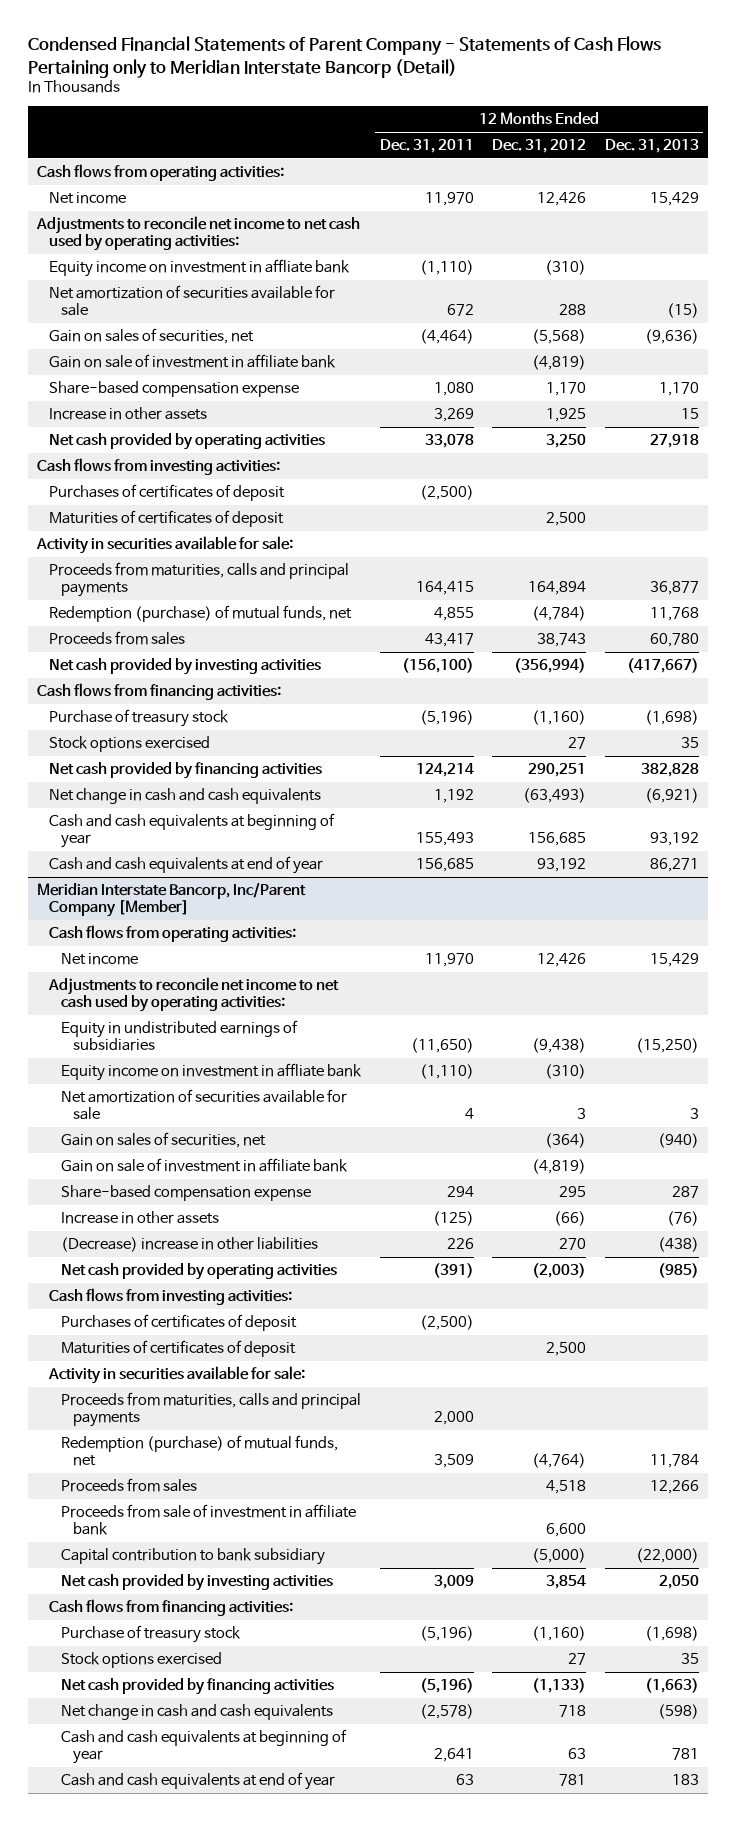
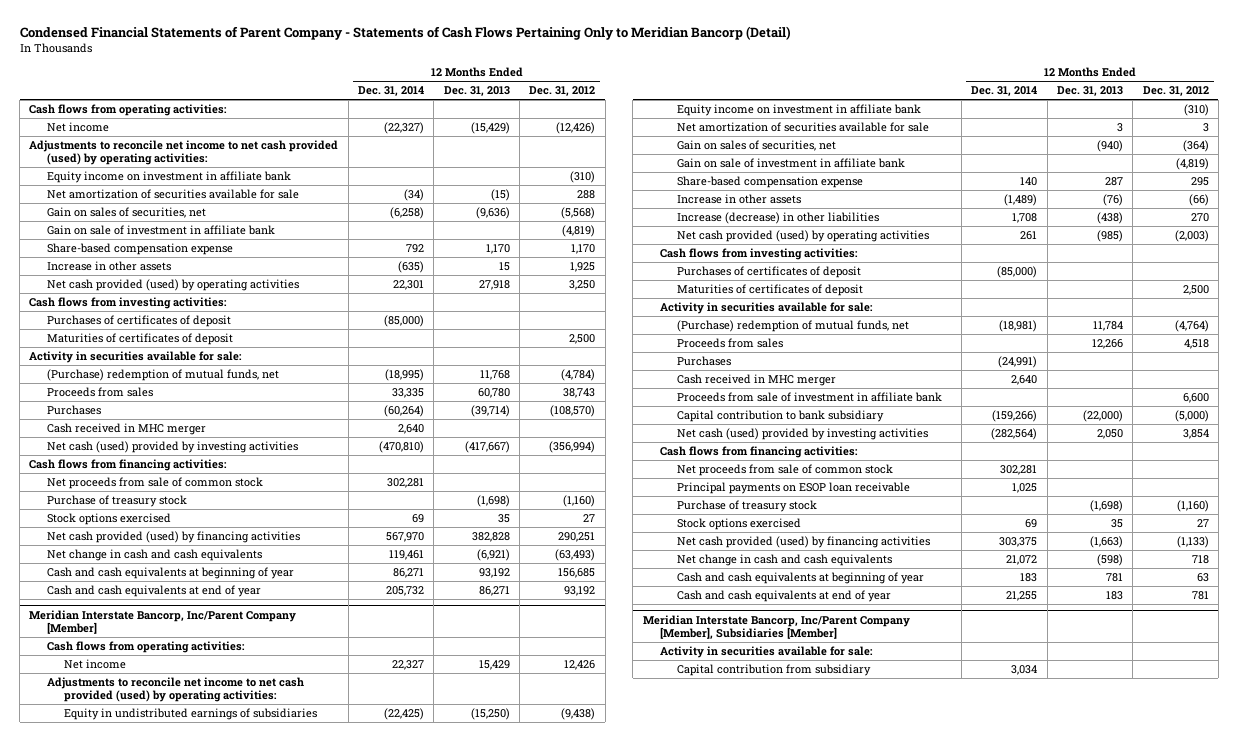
- Condensed Financial Statements of Parent Company - Statements of Cash Flows Pertaining only to Meridian Interstate Bancorp (Detail)
+ Condensed Financial Statements of Parent Company - Statements of Cash Flows Pertaining Only to Meridian Bancorp (Detail)
- | 12 Months Ended Dec. 31, 2011 | 12 Months Ended Dec. 31, 2012 | 12 Months Ended Dec. 31, 2013
+ | 12 Months Ended Dec. 31, 2014 | 12 Months Ended Dec. 31, 2013 | 12 Months Ended Dec. 31, 2012
- Net income | 11,970 | 12,426 | 15,429
- Adjustments to reconcile net income to net cash used by operating activities:
- Equity income on investment in affliate bank | (1,110) | (310) |
+ Net income | (22,327) | (15,429) | (12,426)
+ Adjustments to reconcile net income to net cash provided (used) by operating activities:
+ Equity income on investment in affiliate bank | | | (310)
- Net cash provided by operating activities | 33,078 | 3,250 | 27,918
+ Net cash provided (used) by operating activities | 22,301 | 27,918 | 3,250
- Proceeds from maturities, calls and principal payments | 164,415 | 164,894 | 36,877
- Redemption (purchase) of mutual funds, net | 4,855 | (4,784) | 11,768
+ (Purchase) redemption of mutual funds, net | (18,995) | 11,768 | (4,784)
- Net cash provided by investing activities | (156,100) | (356,994) | (417,667)
+ Purchases | (60,264) | (39,714) | (108,570)
+ Cash received in MHC merger | 2,640 | |
+ Net cash (used) provided by investing activities | (470,810) | (417,667) | (356,994)
+ Net proceeds from sale of common stock | 302,281 | |
- Net cash provided by financing activities | 124,214 | 290,251 | 382,828
+ Net cash provided (used) by financing activities | 567,970 | 382,828 | 290,251
@ Meridian Interstate Bancorp, Inc/Parent Company [Member]
- Adjustments to reconcile net income to net cash used by operating activities:
+ Adjustments to reconcile net income to net cash provided (used) by operating activities:
- Equity income on investment in affliate bank | (1,110) | (310) |
+ Equity income on investment in affiliate bank | | | (310)
- (Decrease) increase in other liabilities | 226 | 270 | (438)
- Net cash provided by operating activities | (391) | (2,003) | (985)
+ Increase (decrease) in other liabilities | 1,708 | (438) | 270
+ Net cash provided (used) by operating activities | 261 | (985) | (2,003)
- Proceeds from maturities, calls and principal payments | 2,000 | |
- Redemption (purchase) of mutual funds, net | 3,509 | (4,764) | 11,784
+ (Purchase) redemption of mutual funds, net | (18,981) | 11,784 | (4,764)
+ Purchases | (24,991) | |
+ Cash received in MHC merger | 2,640 | |
- Net cash provided by investing activities | 3,009 | 3,854 | 2,050
+ Net cash (used) provided by investing activities | (282,564) | 2,050 | 3,854
+ Net proceeds from sale of common stock | 302,281 | |
+ Principal payments on ESOP loan receivable | 1,025 | |
- Net cash provided by financing activities | (5,196) | (1,133) | (1,663)
+ Net cash provided (used) by financing activities | 303,375 | (1,663) | (1,133)
+ Meridian Interstate Bancorp, Inc/Parent Company [Member], Subsidiaries [Member]
+ Activity in securities available for sale:
+ Capital contribution from subsidiary | 3,034 | |

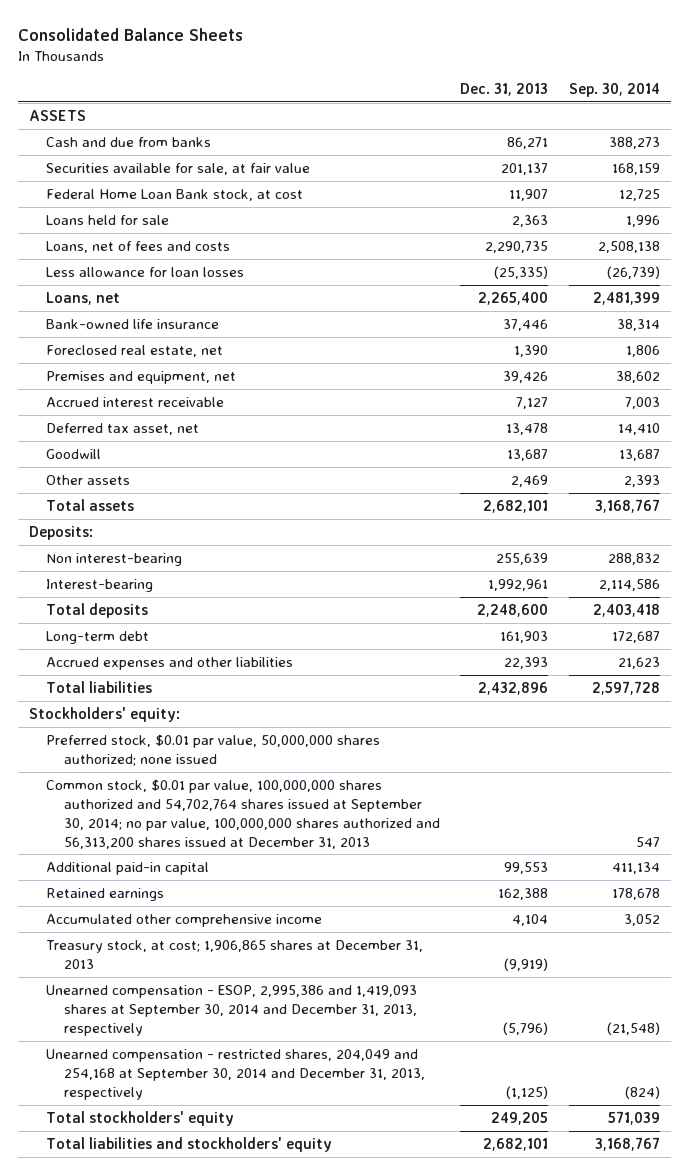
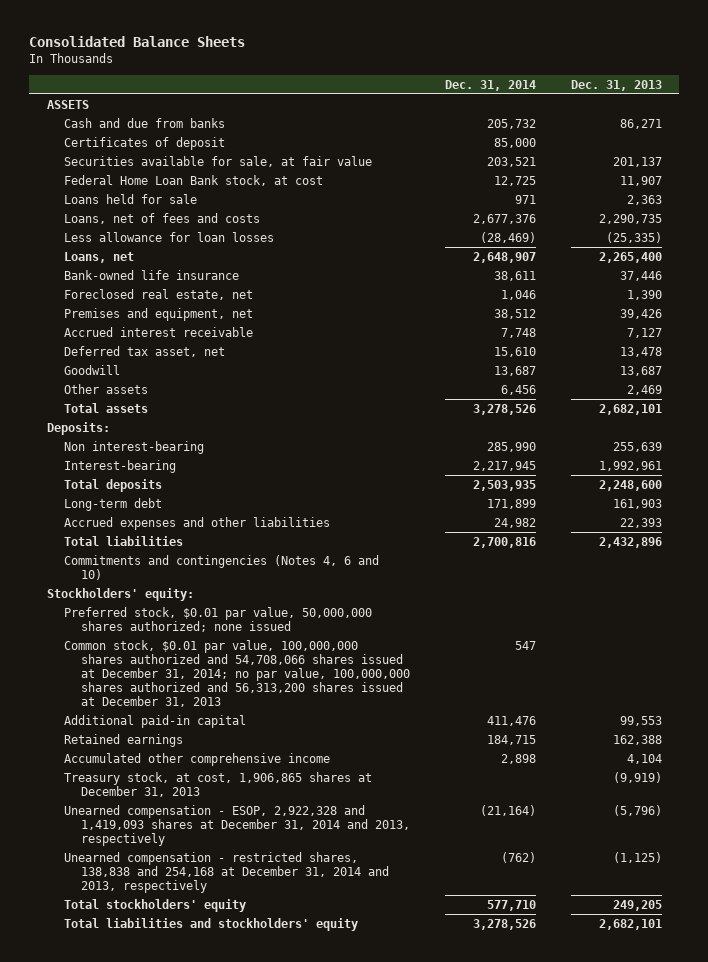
- | Dec. 31, 2013 | Sep. 30, 2014
+ | Dec. 31, 2014 | Dec. 31, 2013
+ Certificates of deposit | 85,000 |
+ Commitments and contingencies (Notes 4, 6 and 10)
- Common stock, $0.01 par value, 100,000,000 shares authorized and 54,702,764 shares issued at September 30, 2014; no par value, 100,000,000 shares authorized and 56,313,200 shares issued at December 31, 2013 | | 547
+ Common stock, $0.01 par value, 100,000,000 shares authorized and 54,708,066 shares issued at December 31, 2014; no par value, 100,000,000 shares authorized and 56,313,200 shares issued at December 31, 2013 | 547 |
- Treasury stock, at cost; 1,906,865 shares at December 31, 2013 | (9,919) |
- Unearned compensation - ESOP, 2,995,386 and 1,419,093 shares at September 30, 2014 and December 31, 2013, respectively | (5,796) | (21,548)
- Unearned compensation - restricted shares, 204,049 and 254,168 at September 30, 2014 and December 31, 2013, respectively | (1,125) | (824)
+ Treasury stock, at cost, 1,906,865 shares at December 31, 2013 | | (9,919)
+ Unearned compensation - ESOP, 2,922,328 and 1,419,093 shares at December 31, 2014 and 2013, respectively | (21,164) | (5,796)
+ Unearned compensation - restricted shares, 138,838 and 254,168 at December 31, 2014 and 2013, respectively | (762) | (1,125)

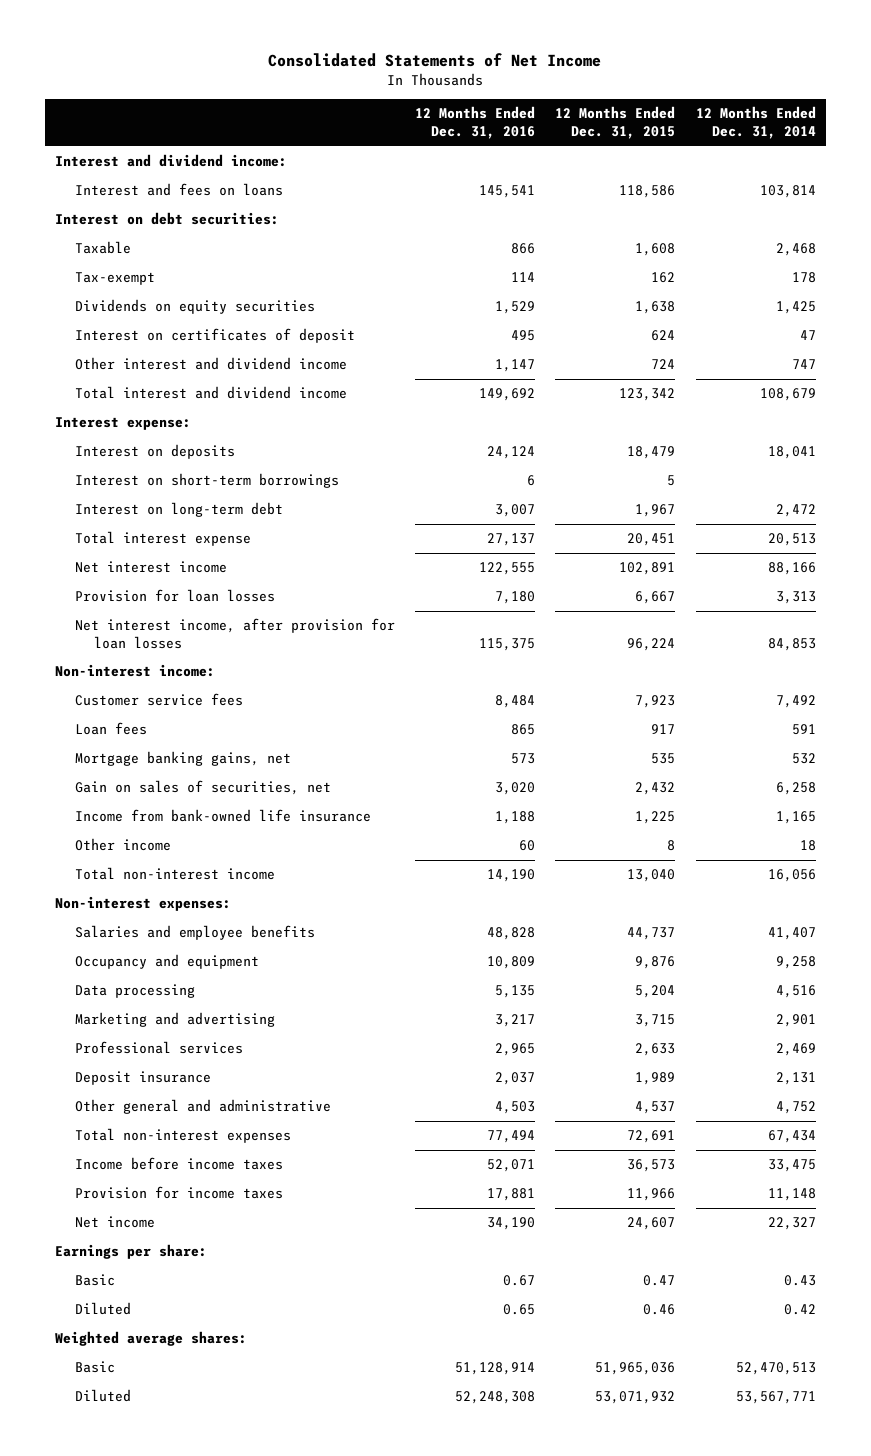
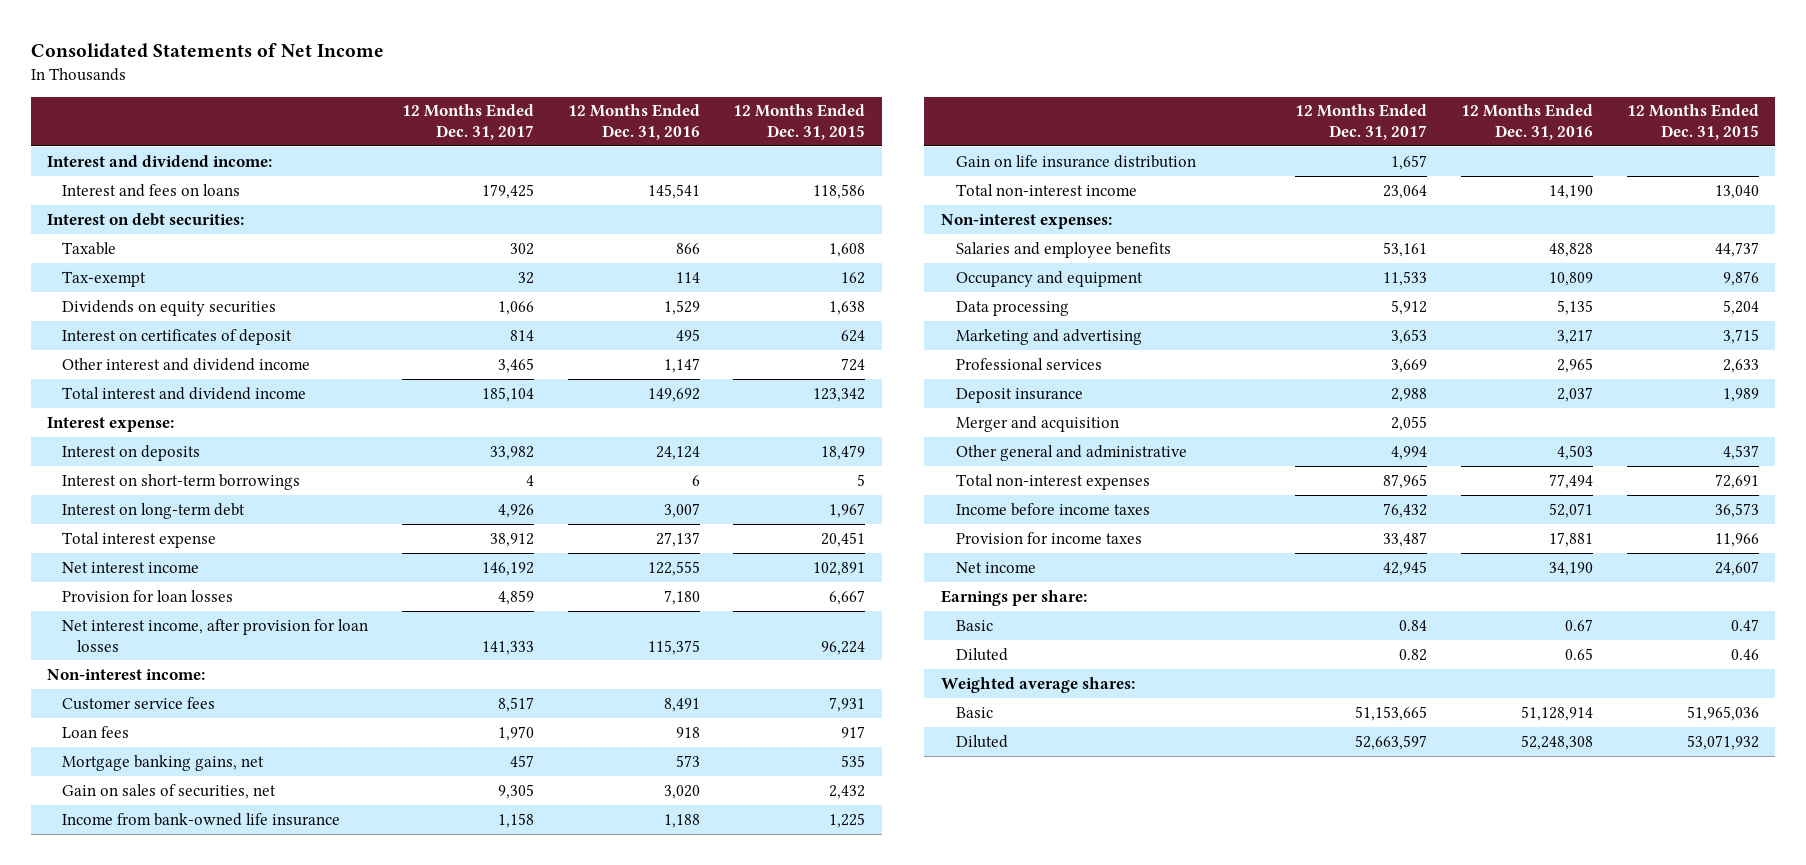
- | 12 Months Ended Dec. 31, 2016 | 12 Months Ended Dec. 31, 2015 | 12 Months Ended Dec. 31, 2014
+ | 12 Months Ended Dec. 31, 2017 | 12 Months Ended Dec. 31, 2016 | 12 Months Ended Dec. 31, 2015
- Customer service fees | 8,484 | 7,923 | 7,492
- Loan fees | 865 | 917 | 591
+ Customer service fees | 8,517 | 8,491 | 7,931
+ Loan fees | 1,970 | 918 | 917
- Other income | 60 | 8 | 18
+ Gain on life insurance distribution | 1,657 | |
+ Merger and acquisition | 2,055 | |

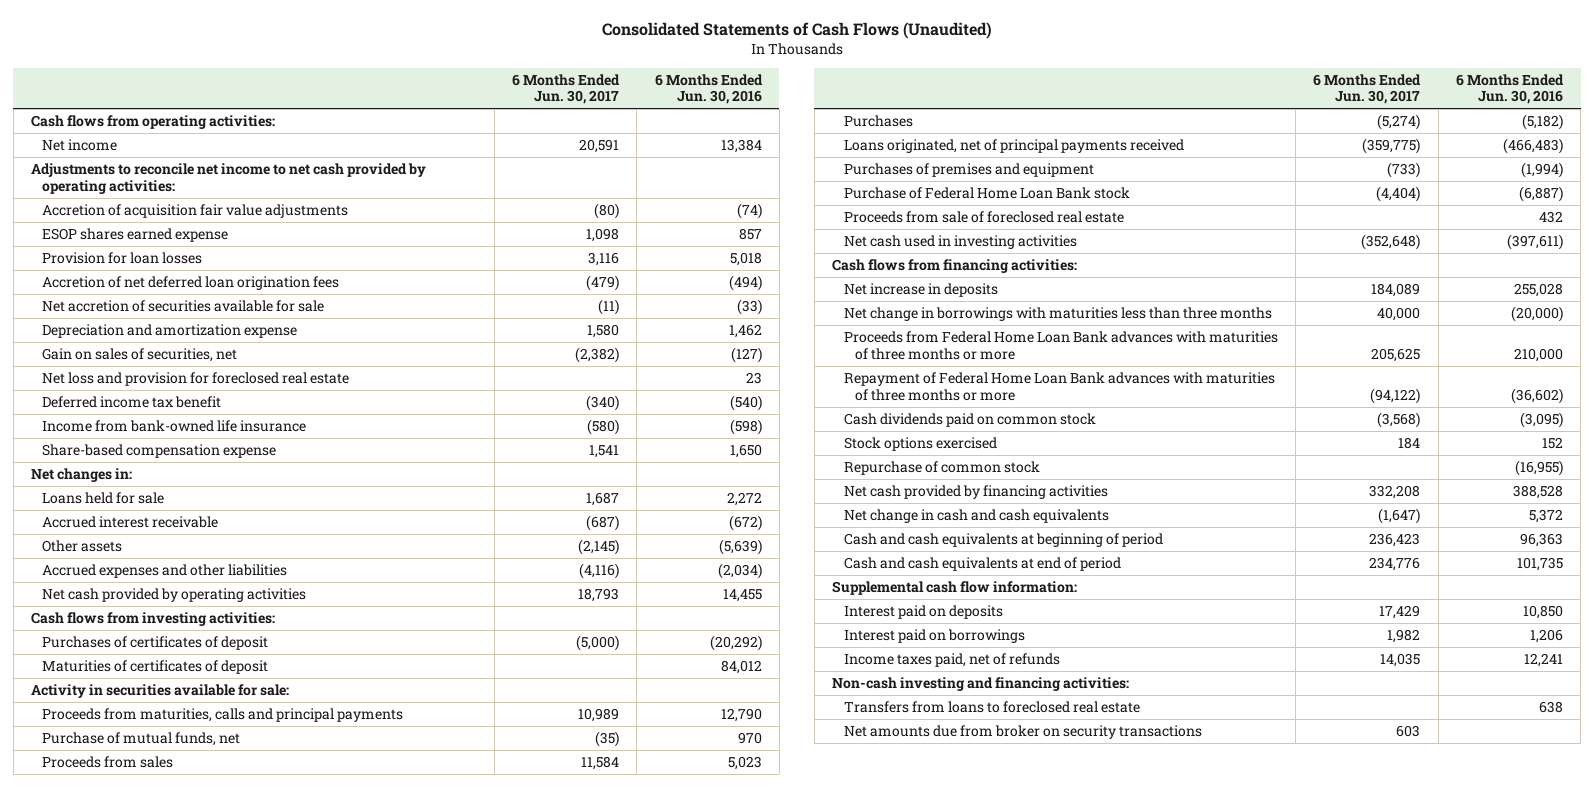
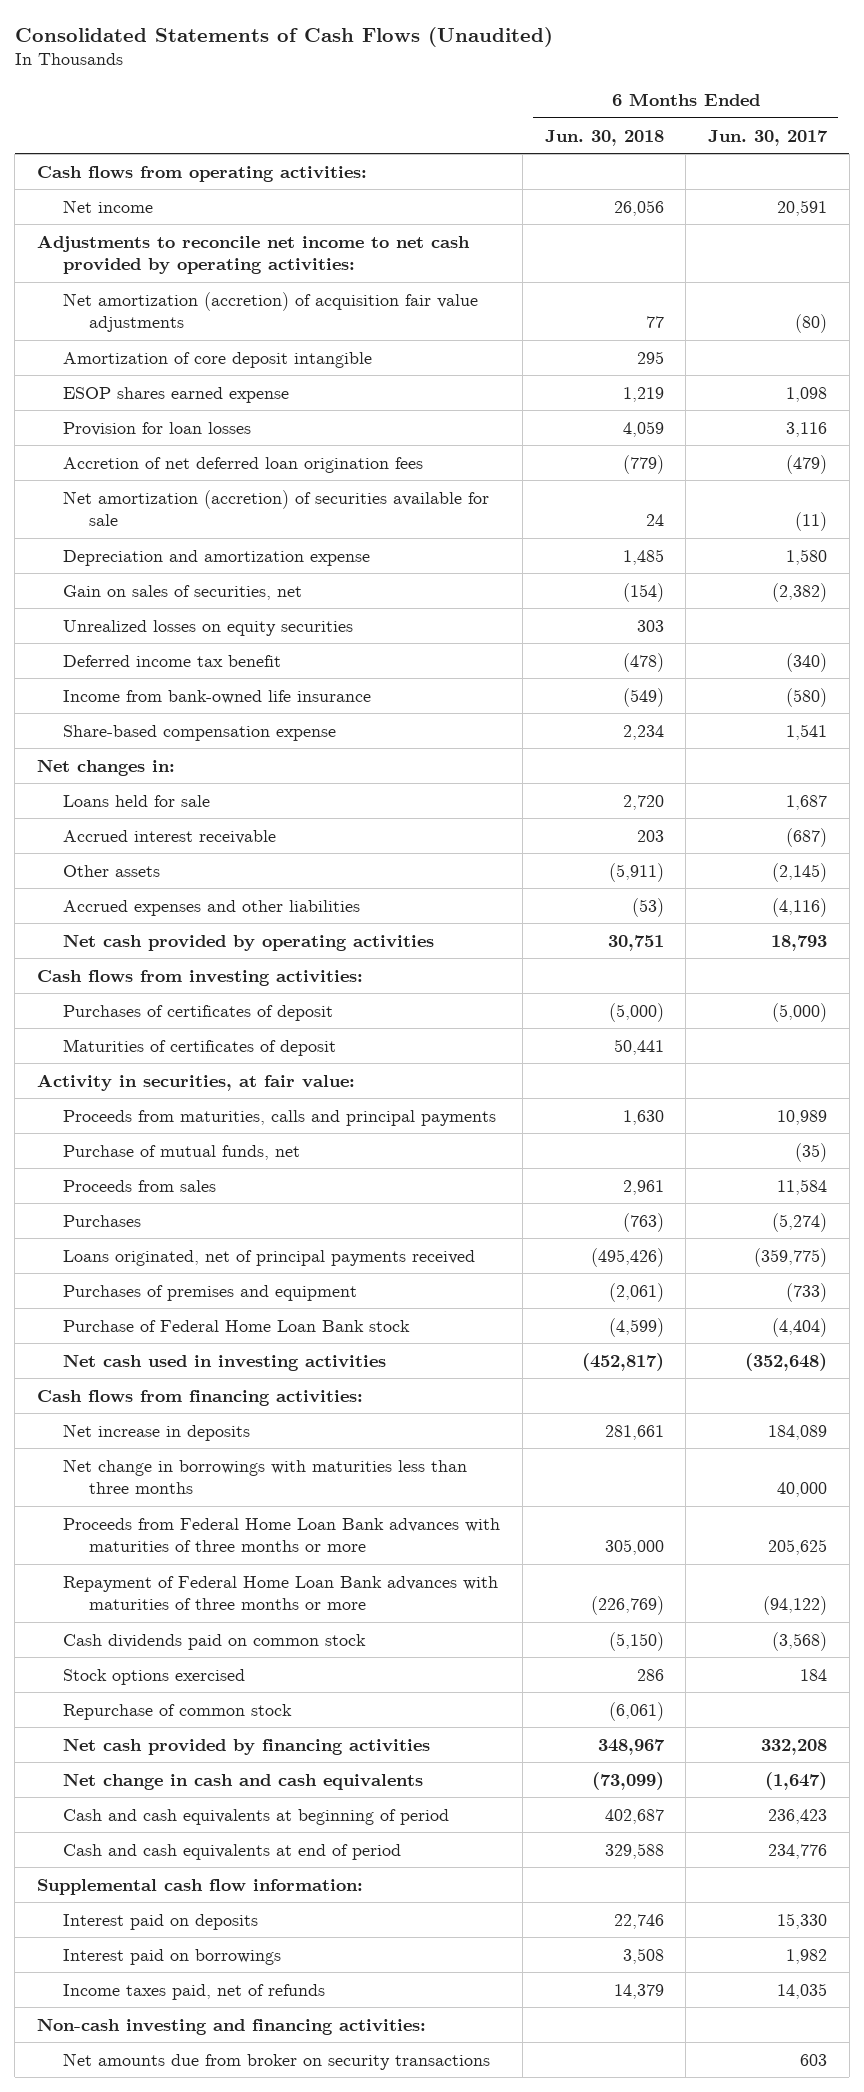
- | 6 Months Ended Jun. 30, 2017 | 6 Months Ended Jun. 30, 2016
+ | 6 Months Ended Jun. 30, 2018 | 6 Months Ended Jun. 30, 2017
- Accretion of acquisition fair value adjustments | (80) | (74)
+ Net amortization (accretion) of acquisition fair value adjustments | 77 | (80)
+ Amortization of core deposit intangible | 295 |
- Net accretion of securities available for sale | (11) | (33)
+ Net amortization (accretion) of securities available for sale | 24 | (11)
- Net loss and provision for foreclosed real estate | | 23
+ Unrealized losses on equity securities | 303 |
- Activity in securities available for sale:
+ Activity in securities, at fair value:
- Proceeds from sale of foreclosed real estate | | 432
- Interest paid on deposits | 17,429 | 10,850
+ Interest paid on deposits | 22,746 | 15,330
- Transfers from loans to foreclosed real estate | | 638

